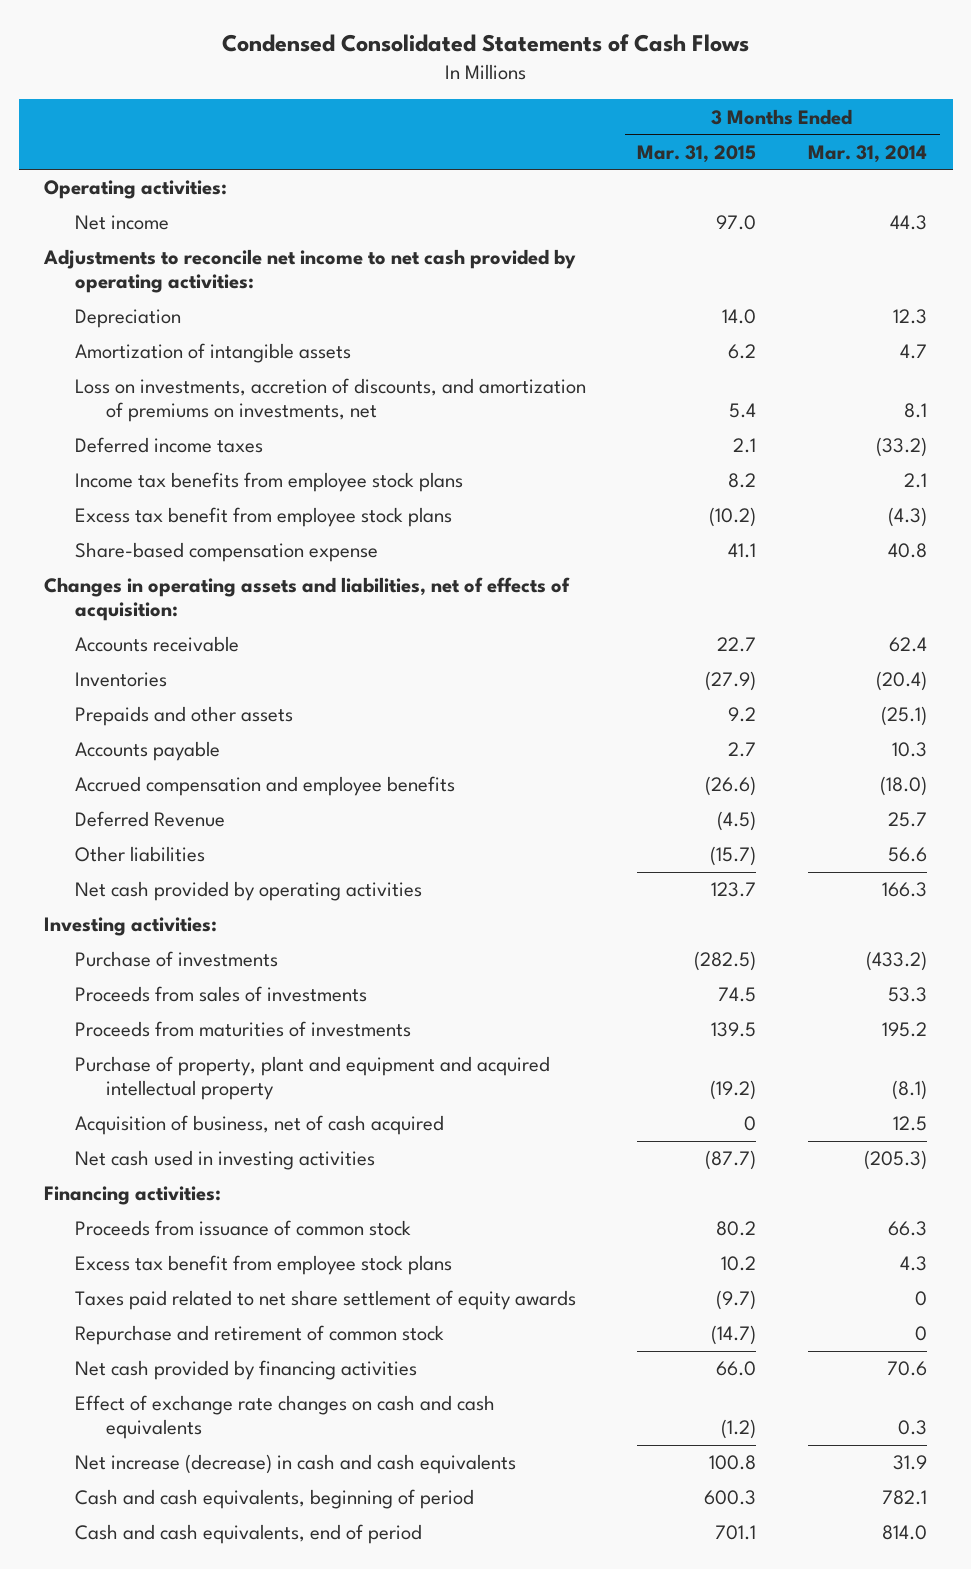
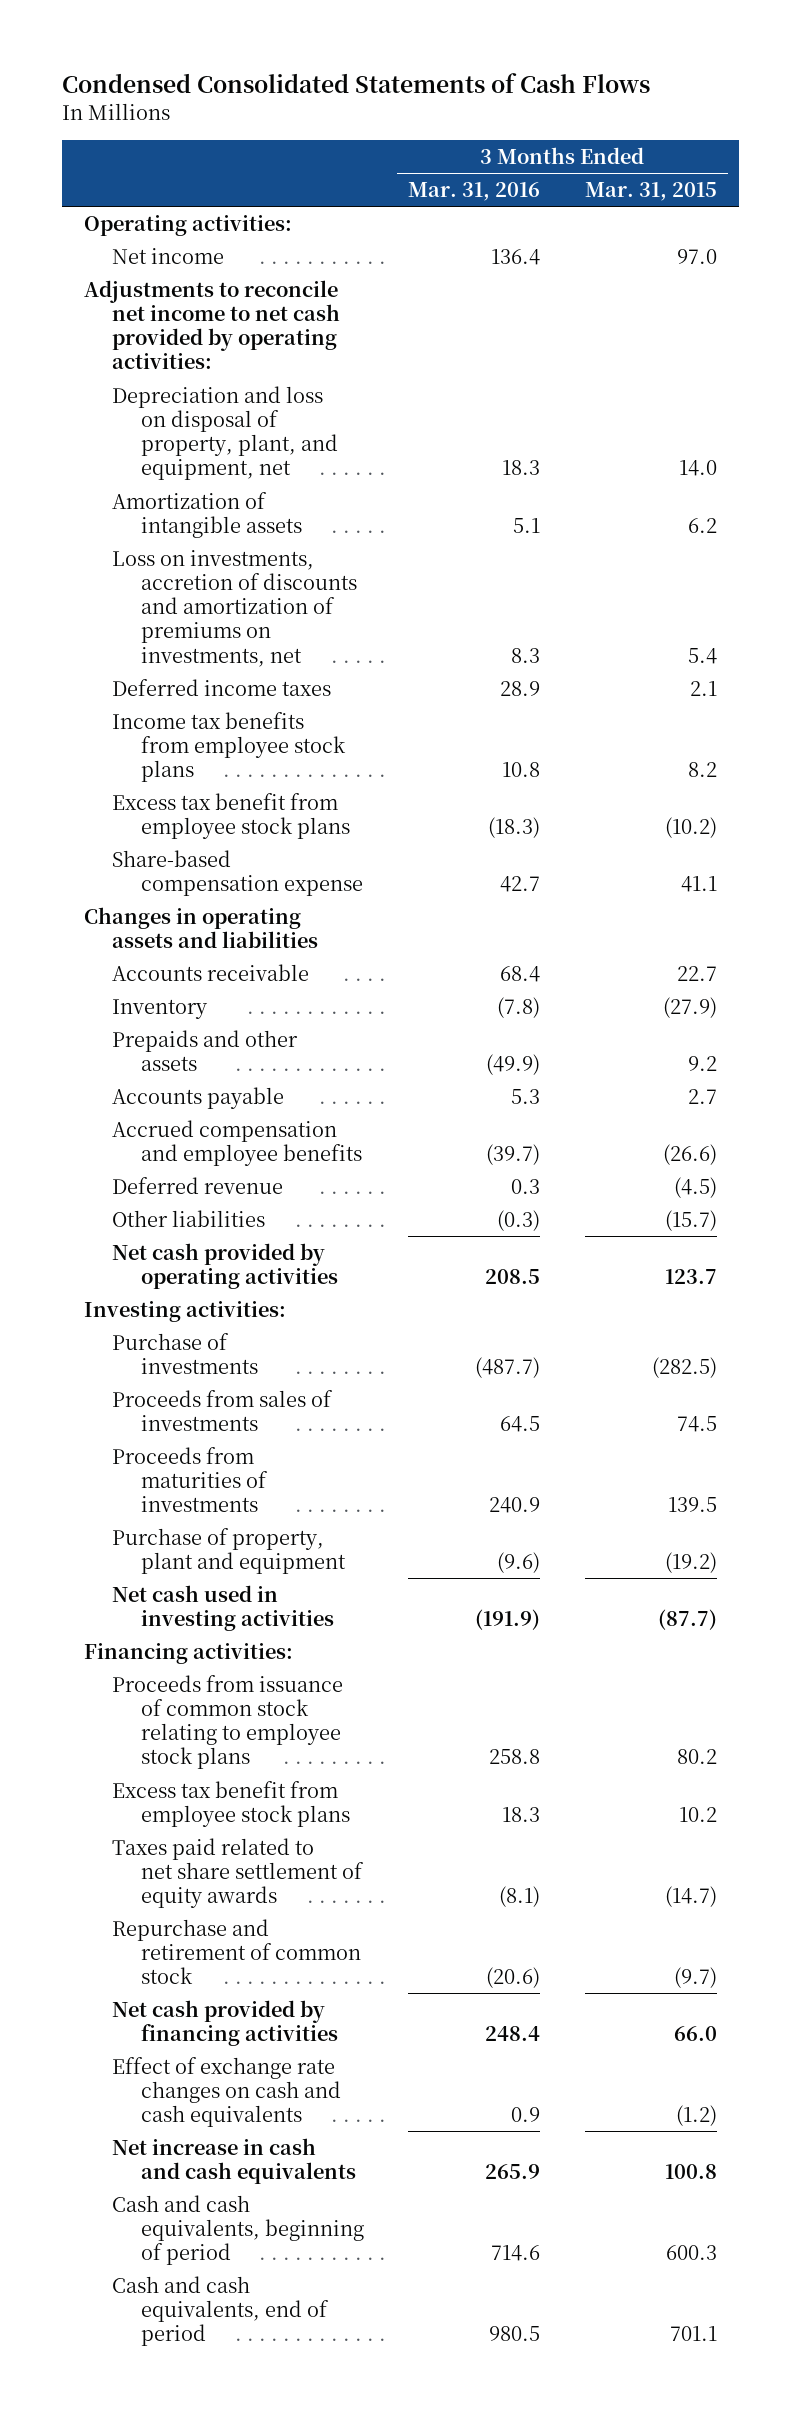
- | 3 Months Ended Mar. 31, 2015 | 3 Months Ended Mar. 31, 2014
+ | 3 Months Ended Mar. 31, 2016 | 3 Months Ended Mar. 31, 2015
- Depreciation | 14.0 | 12.3
+ Depreciation and loss on disposal of property, plant, and equipment, net | 18.3 | 14.0
- Loss on investments, accretion of discounts, and amortization of premiums on investments, net | 5.4 | 8.1
+ Loss on investments, accretion of discounts and amortization of premiums on investments, net | 8.3 | 5.4
- Changes in operating assets and liabilities, net of effects of acquisition:
+ Changes in operating assets and liabilities
- Inventories | (27.9) | (20.4)
+ Inventory | (7.8) | (27.9)
- Deferred Revenue | (4.5) | 25.7
+ Deferred revenue | 0.3 | (4.5)
- Purchase of property, plant and equipment and acquired intellectual property | (19.2) | (8.1)
- Acquisition of business, net of cash acquired | 0 | 12.5
+ Purchase of property, plant and equipment | (9.6) | (19.2)
- Proceeds from issuance of common stock | 80.2 | 66.3
+ Proceeds from issuance of common stock relating to employee stock plans | 258.8 | 80.2
- Taxes paid related to net share settlement of equity awards | (9.7) | 0
- Repurchase and retirement of common stock | (14.7) | 0
+ Taxes paid related to net share settlement of equity awards | (8.1) | (14.7)
+ Repurchase and retirement of common stock | (20.6) | (9.7)
- Net increase (decrease) in cash and cash equivalents | 100.8 | 31.9
+ Net increase in cash and cash equivalents | 265.9 | 100.8

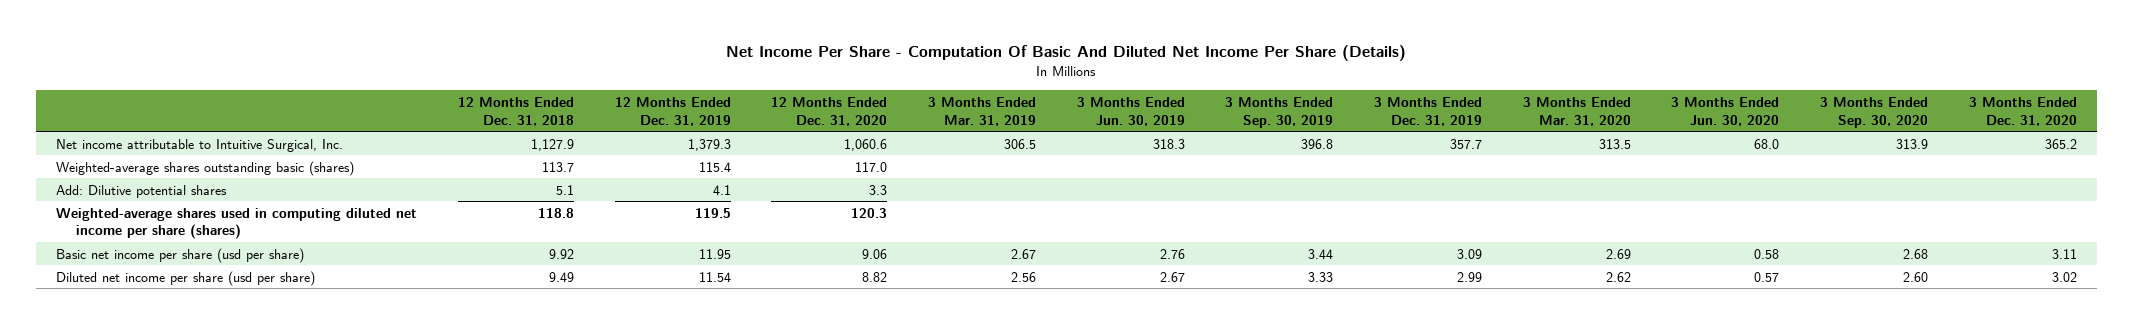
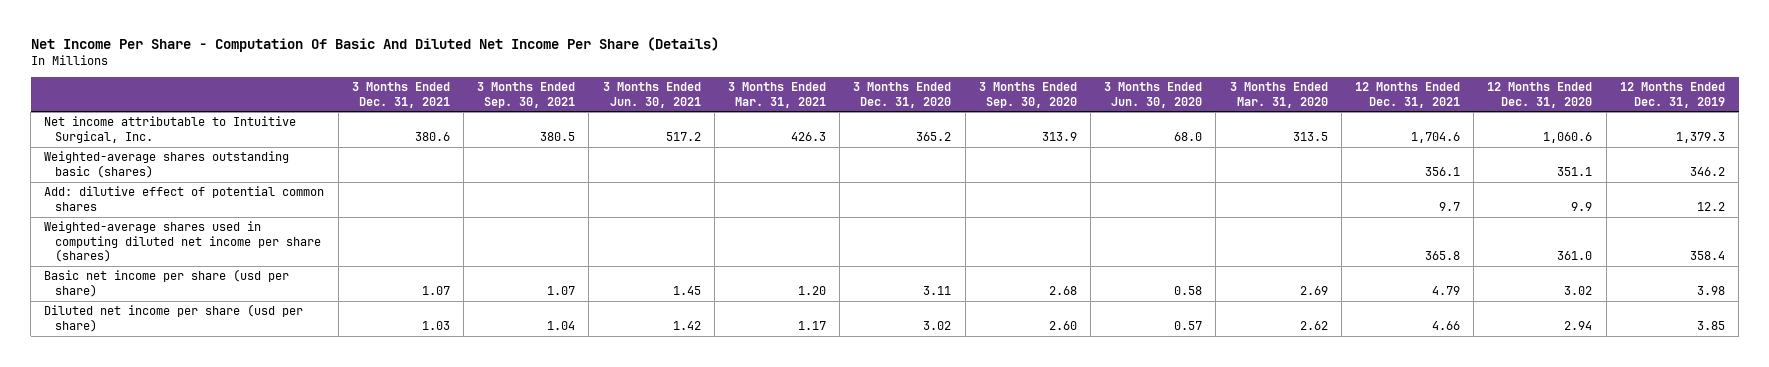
- | 12 Months Ended Dec. 31, 2018 | 12 Months Ended Dec. 31, 2019 | 12 Months Ended Dec. 31, 2020 | 3 Months Ended Mar. 31, 2019 | 3 Months Ended Jun. 30, 2019 | 3 Months Ended Sep. 30, 2019 | 3 Months Ended Dec. 31, 2019 | 3 Months Ended Mar. 31, 2020 | 3 Months Ended Jun. 30, 2020 | 3 Months Ended Sep. 30, 2020 | 3 Months Ended Dec. 31, 2020
+ | 3 Months Ended Dec. 31, 2021 | 3 Months Ended Sep. 30, 2021 | 3 Months Ended Jun. 30, 2021 | 3 Months Ended Mar. 31, 2021 | 3 Months Ended Dec. 31, 2020 | 3 Months Ended Sep. 30, 2020 | 3 Months Ended Jun. 30, 2020 | 3 Months Ended Mar. 31, 2020 | 12 Months Ended Dec. 31, 2021 | 12 Months Ended Dec. 31, 2020 | 12 Months Ended Dec. 31, 2019
- Weighted-average shares outstanding basic (shares) | 113.7 | 115.4 | 117.0 | | | | | | | |
- Add: Dilutive potential shares | 5.1 | 4.1 | 3.3 | | | | | | | |
- Weighted-average shares used in computing diluted net income per share (shares) | 118.8 | 119.5 | 120.3 | | | | | | | |
- Basic net income per share (usd per share) | 9.92 | 11.95 | 9.06 | 2.67 | 2.76 | 3.44 | 3.09 | 2.69 | 0.58 | 2.68 | 3.11
- Diluted net income per share (usd per share) | 9.49 | 11.54 | 8.82 | 2.56 | 2.67 | 3.33 | 2.99 | 2.62 | 0.57 | 2.60 | 3.02
+ Weighted-average shares outstanding basic (shares) | | | | | | | | | 356.1 | 351.1 | 346.2
+ Add: dilutive effect of potential common shares | | | | | | | | | 9.7 | 9.9 | 12.2
+ Weighted-average shares used in computing diluted net income per share (shares) | | | | | | | | | 365.8 | 361.0 | 358.4
+ Basic net income per share (usd per share) | 1.07 | 1.07 | 1.45 | 1.20 | 3.11 | 2.68 | 0.58 | 2.69 | 4.79 | 3.02 | 3.98
+ Diluted net income per share (usd per share) | 1.03 | 1.04 | 1.42 | 1.17 | 3.02 | 2.60 | 0.57 | 2.62 | 4.66 | 2.94 | 3.85

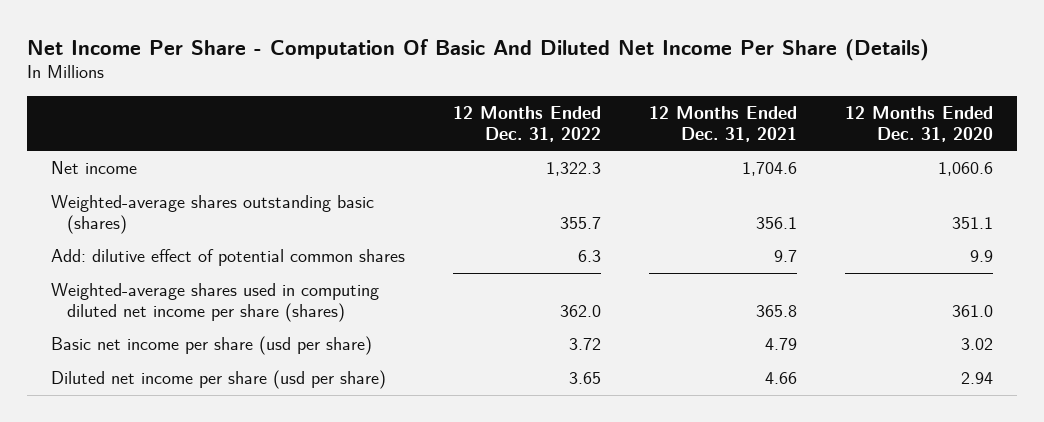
- | 3 Months Ended Dec. 31, 2021 | 3 Months Ended Sep. 30, 2021 | 3 Months Ended Jun. 30, 2021 | 3 Months Ended Mar. 31, 2021 | 3 Months Ended Dec. 31, 2020 | 3 Months Ended Sep. 30, 2020 | 3 Months Ended Jun. 30, 2020 | 3 Months Ended Mar. 31, 2020 | 12 Months Ended Dec. 31, 2021 | 12 Months Ended Dec. 31, 2020 | 12 Months Ended Dec. 31, 2019
+ | 12 Months Ended Dec. 31, 2022 | 12 Months Ended Dec. 31, 2021 | 12 Months Ended Dec. 31, 2020
- Net income attributable to Intuitive Surgical, Inc. | 380.6 | 380.5 | 517.2 | 426.3 | 365.2 | 313.9 | 68.0 | 313.5 | 1,704.6 | 1,060.6 | 1,379.3
+ Net income | 1,322.3 | 1,704.6 | 1,060.6

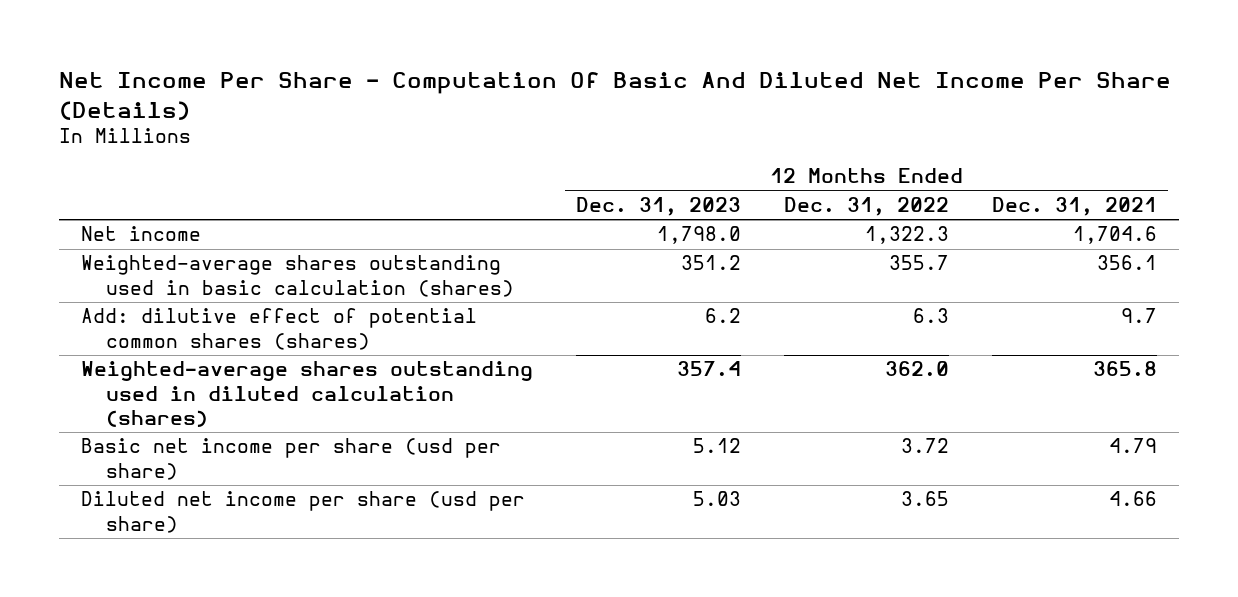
- | 12 Months Ended Dec. 31, 2022 | 12 Months Ended Dec. 31, 2021 | 12 Months Ended Dec. 31, 2020
+ | 12 Months Ended Dec. 31, 2023 | 12 Months Ended Dec. 31, 2022 | 12 Months Ended Dec. 31, 2021
- Weighted-average shares outstanding basic (shares) | 355.7 | 356.1 | 351.1
- Add: dilutive effect of potential common shares | 6.3 | 9.7 | 9.9
- Weighted-average shares used in computing diluted net income per share (shares) | 362.0 | 365.8 | 361.0
+ Weighted-average shares outstanding used in basic calculation (shares) | 351.2 | 355.7 | 356.1
+ Add: dilutive effect of potential common shares (shares) | 6.2 | 6.3 | 9.7
+ Weighted-average shares outstanding used in diluted calculation (shares) | 357.4 | 362.0 | 365.8

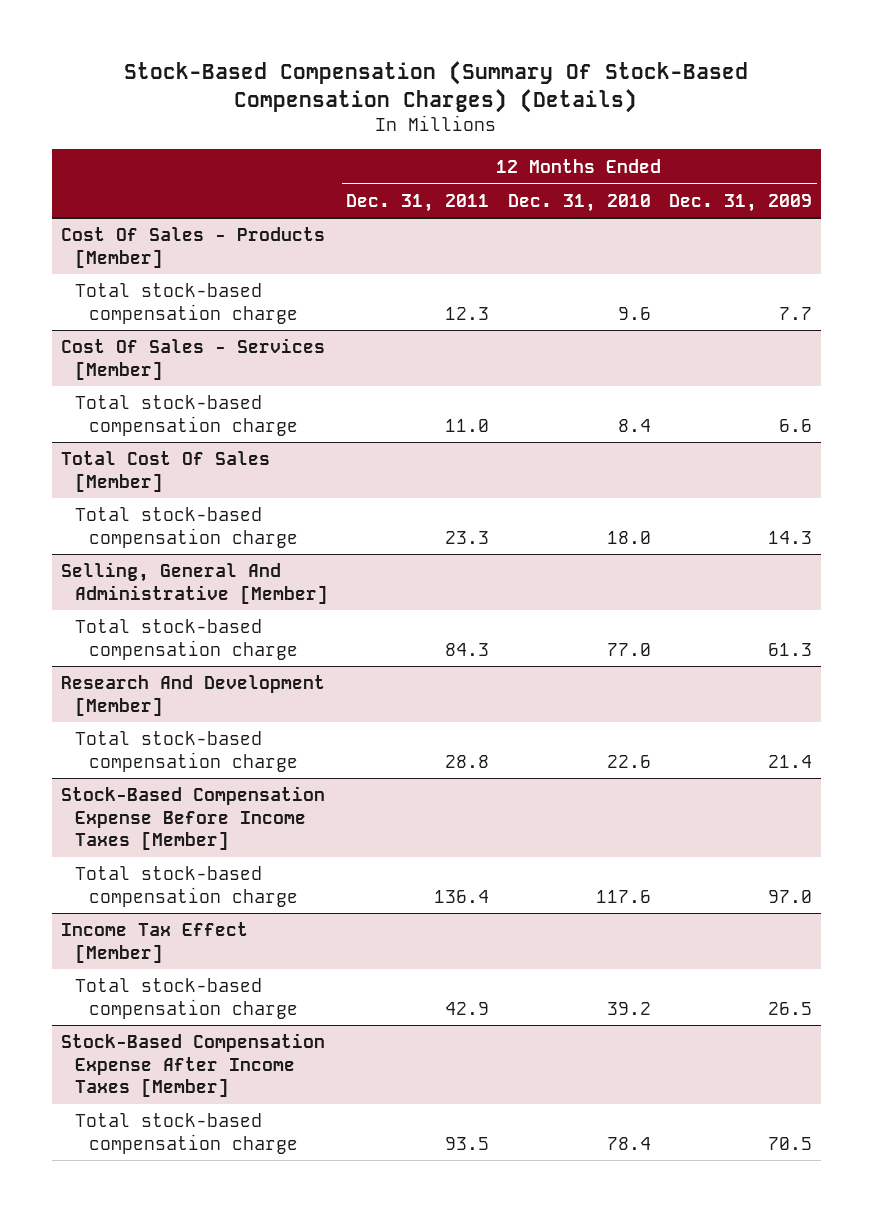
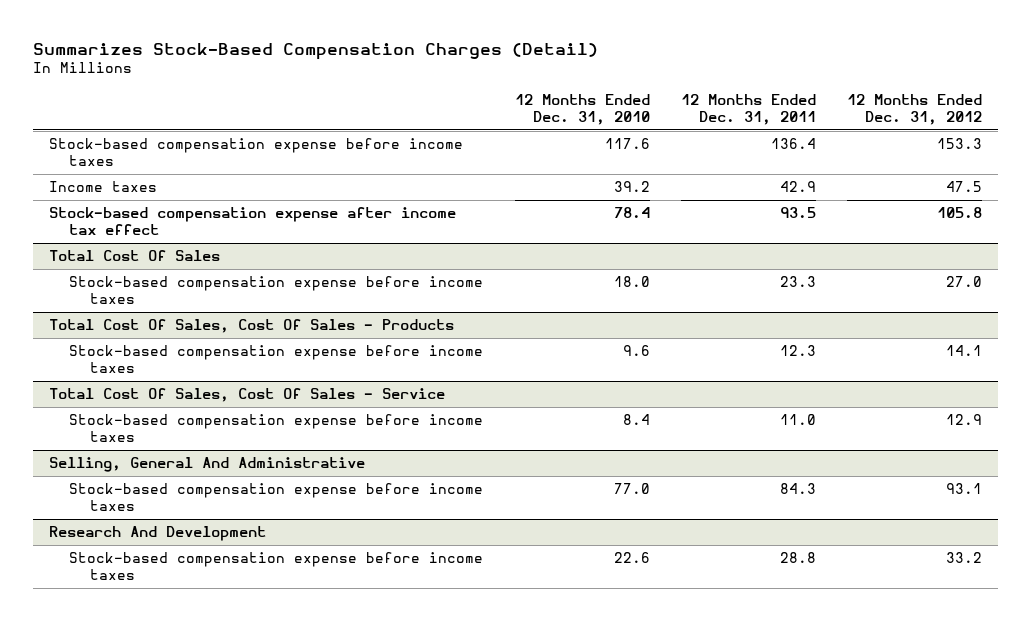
- Stock-Based Compensation (Summary Of Stock-Based Compensation Charges) (Details)
+ Summarizes Stock-Based Compensation Charges (Detail)
- | 12 Months Ended Dec. 31, 2011 | 12 Months Ended Dec. 31, 2010 | 12 Months Ended Dec. 31, 2009
+ | 12 Months Ended Dec. 31, 2010 | 12 Months Ended Dec. 31, 2011 | 12 Months Ended Dec. 31, 2012
- Cost Of Sales - Products [Member]
- Total stock-based compensation charge | 12.3 | 9.6 | 7.7
- Cost Of Sales - Services [Member]
- Total stock-based compensation charge | 11.0 | 8.4 | 6.6
- Total Cost Of Sales [Member]
- Total stock-based compensation charge | 23.3 | 18.0 | 14.3
- Selling, General And Administrative [Member]
- Total stock-based compensation charge | 84.3 | 77.0 | 61.3
- Research And Development [Member]
- Total stock-based compensation charge | 28.8 | 22.6 | 21.4
- Stock-Based Compensation Expense Before Income Taxes [Member]
- Total stock-based compensation charge | 136.4 | 117.6 | 97.0
- Income Tax Effect [Member]
- Total stock-based compensation charge | 42.9 | 39.2 | 26.5
- Stock-Based Compensation Expense After Income Taxes [Member]
- Total stock-based compensation charge | 93.5 | 78.4 | 70.5
+ Stock-based compensation expense before income taxes | 117.6 | 136.4 | 153.3
+ Income taxes | 39.2 | 42.9 | 47.5
+ Stock-based compensation expense after income tax effect | 78.4 | 93.5 | 105.8
+ Total Cost Of Sales
+ Stock-based compensation expense before income taxes | 18.0 | 23.3 | 27.0
+ Total Cost Of Sales, Cost Of Sales - Products
+ Stock-based compensation expense before income taxes | 9.6 | 12.3 | 14.1
+ Total Cost Of Sales, Cost Of Sales - Service
+ Stock-based compensation expense before income taxes | 8.4 | 11.0 | 12.9
+ Selling, General And Administrative
+ Stock-based compensation expense before income taxes | 77.0 | 84.3 | 93.1
+ Research And Development
+ Stock-based compensation expense before income taxes | 22.6 | 28.8 | 33.2

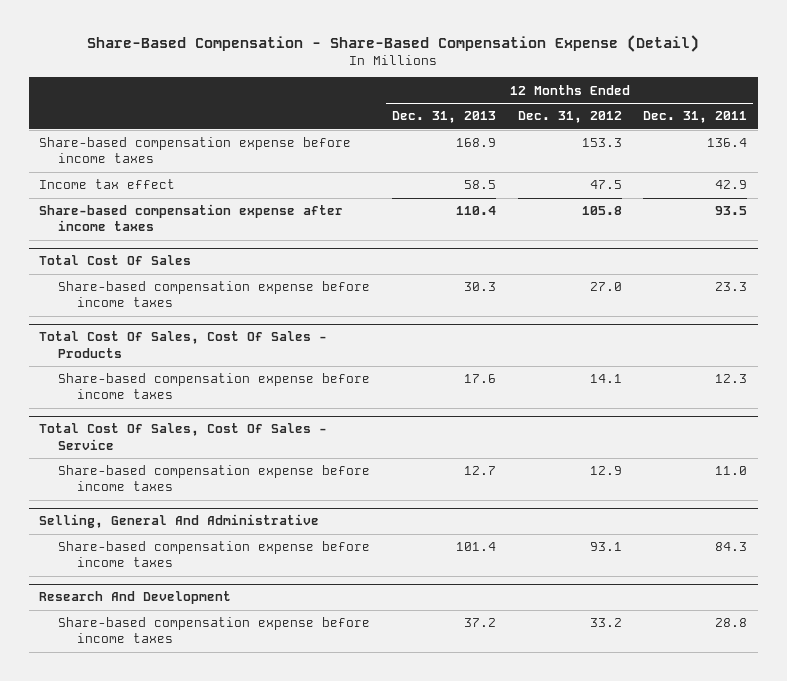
- Summarizes Stock-Based Compensation Charges (Detail)
+ Share-Based Compensation - Share-Based Compensation Expense (Detail)
- | 12 Months Ended Dec. 31, 2010 | 12 Months Ended Dec. 31, 2011 | 12 Months Ended Dec. 31, 2012
+ | 12 Months Ended Dec. 31, 2013 | 12 Months Ended Dec. 31, 2012 | 12 Months Ended Dec. 31, 2011
- Stock-based compensation expense before income taxes | 117.6 | 136.4 | 153.3
- Income taxes | 39.2 | 42.9 | 47.5
- Stock-based compensation expense after income tax effect | 78.4 | 93.5 | 105.8
+ Share-based compensation expense before income taxes | 168.9 | 153.3 | 136.4
+ Income tax effect | 58.5 | 47.5 | 42.9
+ Share-based compensation expense after income taxes | 110.4 | 105.8 | 93.5
@ Total Cost Of Sales
- Stock-based compensation expense before income taxes | 18.0 | 23.3 | 27.0
+ Share-based compensation expense before income taxes | 30.3 | 27.0 | 23.3
@ Total Cost Of Sales, Cost Of Sales - Products
- Stock-based compensation expense before income taxes | 9.6 | 12.3 | 14.1
+ Share-based compensation expense before income taxes | 17.6 | 14.1 | 12.3
@ Total Cost Of Sales, Cost Of Sales - Service
- Stock-based compensation expense before income taxes | 8.4 | 11.0 | 12.9
+ Share-based compensation expense before income taxes | 12.7 | 12.9 | 11.0
@ Selling, General And Administrative
- Stock-based compensation expense before income taxes | 77.0 | 84.3 | 93.1
+ Share-based compensation expense before income taxes | 101.4 | 93.1 | 84.3
@ Research And Development
- Stock-based compensation expense before income taxes | 22.6 | 28.8 | 33.2
+ Share-based compensation expense before income taxes | 37.2 | 33.2 | 28.8

